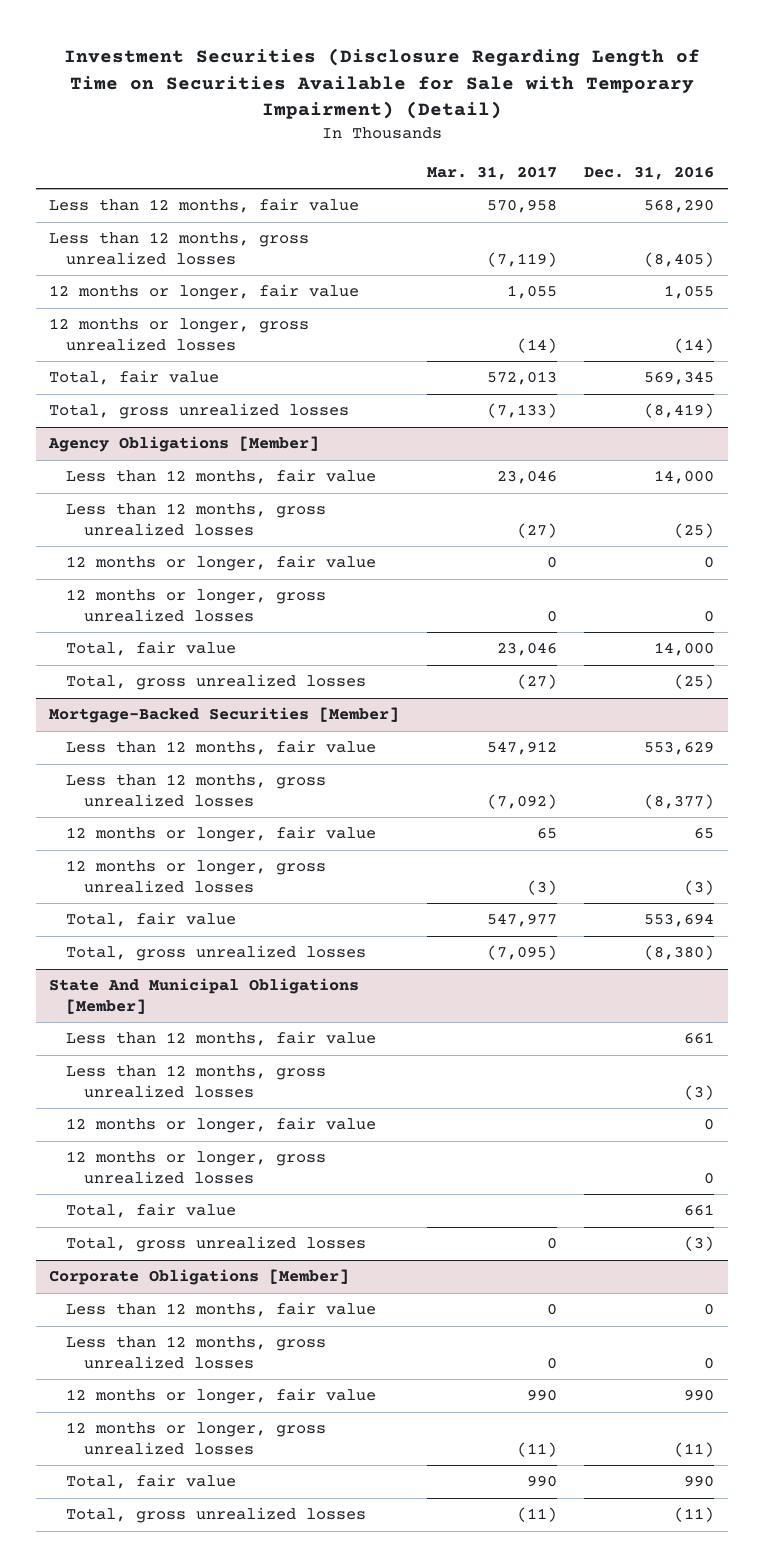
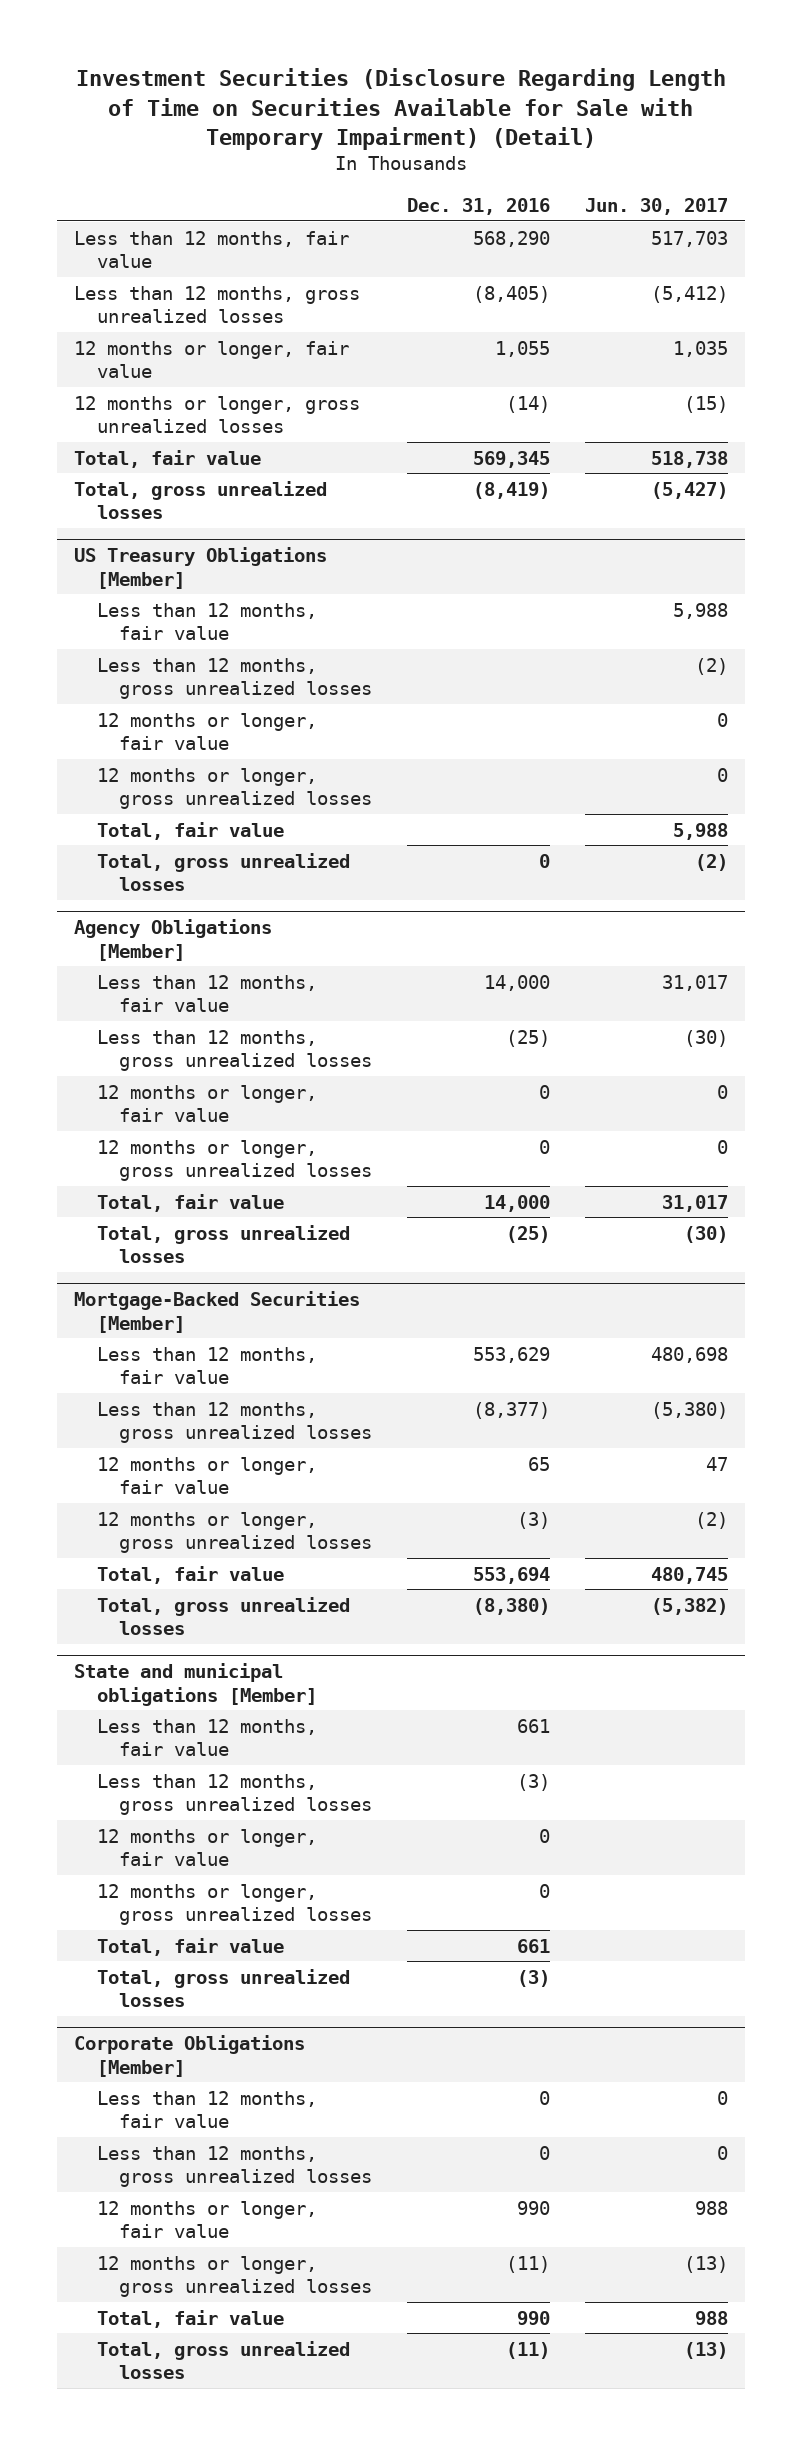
- | Mar. 31, 2017 | Dec. 31, 2016
+ | Dec. 31, 2016 | Jun. 30, 2017
+ US Treasury Obligations [Member]
+ Less than 12 months, fair value | | 5,988
+ Less than 12 months, gross unrealized losses | | (2)
+ 12 months or longer, fair value | | 0
+ 12 months or longer, gross unrealized losses | | 0
+ Total, fair value | | 5,988
+ Total, gross unrealized losses | 0 | (2)
- State And Municipal Obligations [Member]
+ State and municipal obligations [Member]

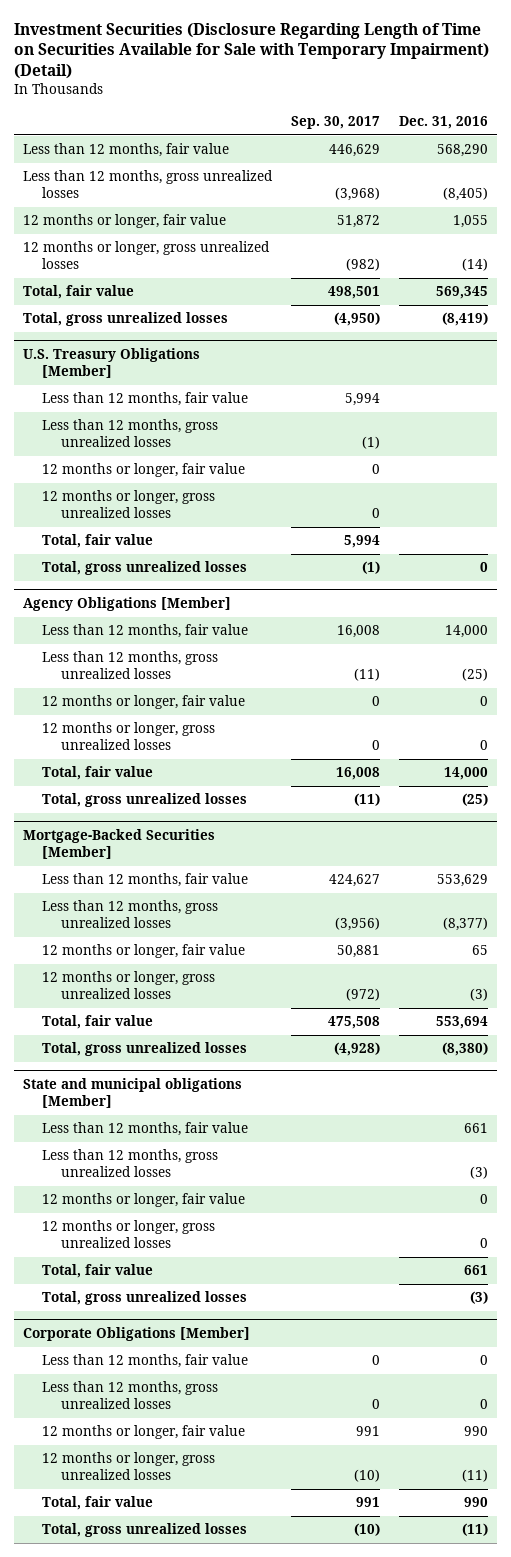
- | Dec. 31, 2016 | Jun. 30, 2017
+ | Sep. 30, 2017 | Dec. 31, 2016
- US Treasury Obligations [Member]
+ U.S. Treasury Obligations [Member]

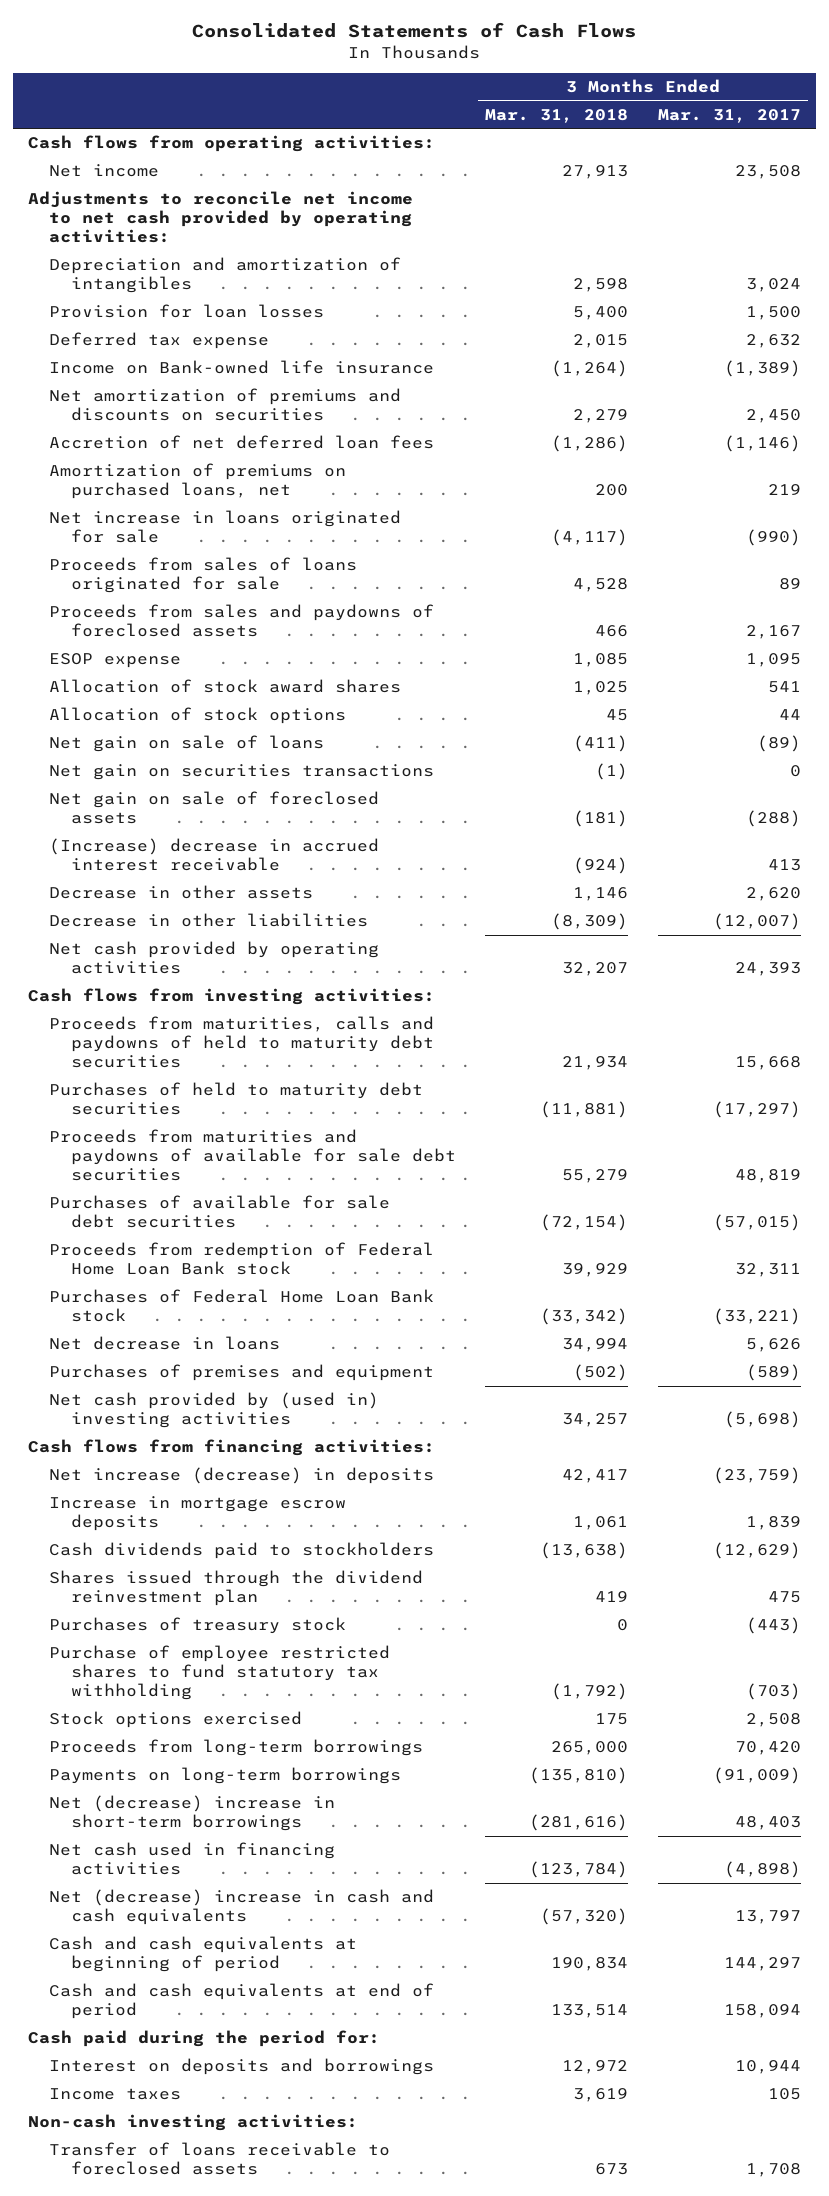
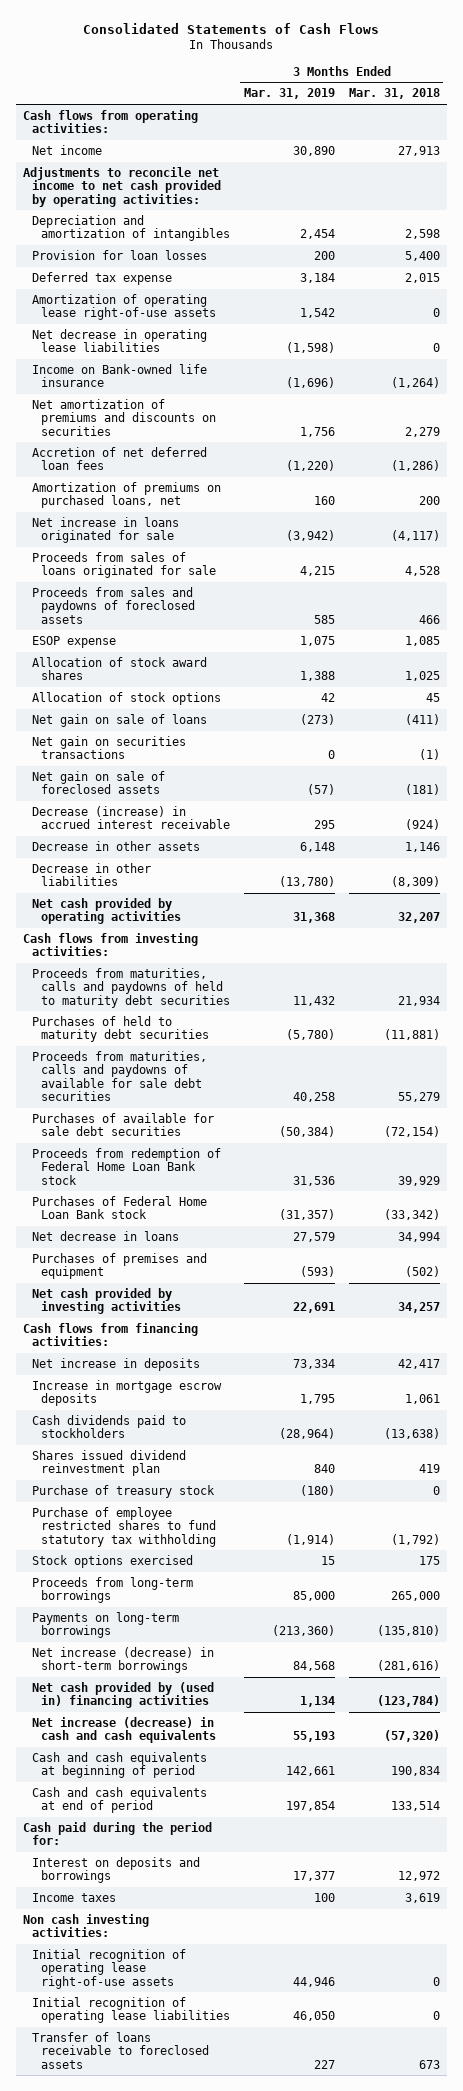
- | 3 Months Ended Mar. 31, 2018 | 3 Months Ended Mar. 31, 2017
+ | 3 Months Ended Mar. 31, 2019 | 3 Months Ended Mar. 31, 2018
+ Amortization of operating lease right-of-use assets | 1,542 | 0
+ Net decrease in operating lease liabilities | (1,598) | 0
- (Increase) decrease in accrued interest receivable | (924) | 413
+ Decrease (increase) in accrued interest receivable | 295 | (924)
- Proceeds from maturities and paydowns of available for sale debt securities | 55,279 | 48,819
+ Proceeds from maturities, calls and paydowns of available for sale debt securities | 40,258 | 55,279
- Net cash provided by (used in) investing activities | 34,257 | (5,698)
+ Net cash provided by investing activities | 22,691 | 34,257
- Net increase (decrease) in deposits | 42,417 | (23,759)
+ Net increase in deposits | 73,334 | 42,417
- Shares issued through the dividend reinvestment plan | 419 | 475
- Purchases of treasury stock | 0 | (443)
+ Shares issued dividend reinvestment plan | 840 | 419
+ Purchase of treasury stock | (180) | 0
- Net (decrease) increase in short-term borrowings | (281,616) | 48,403
- Net cash used in financing activities | (123,784) | (4,898)
- Net (decrease) increase in cash and cash equivalents | (57,320) | 13,797
+ Net increase (decrease) in short-term borrowings | 84,568 | (281,616)
+ Net cash provided by (used in) financing activities | 1,134 | (123,784)
+ Net increase (decrease) in cash and cash equivalents | 55,193 | (57,320)
- Non-cash investing activities:
+ Non cash investing activities:
+ Initial recognition of operating lease right-of-use assets | 44,946 | 0
+ Initial recognition of operating lease liabilities | 46,050 | 0

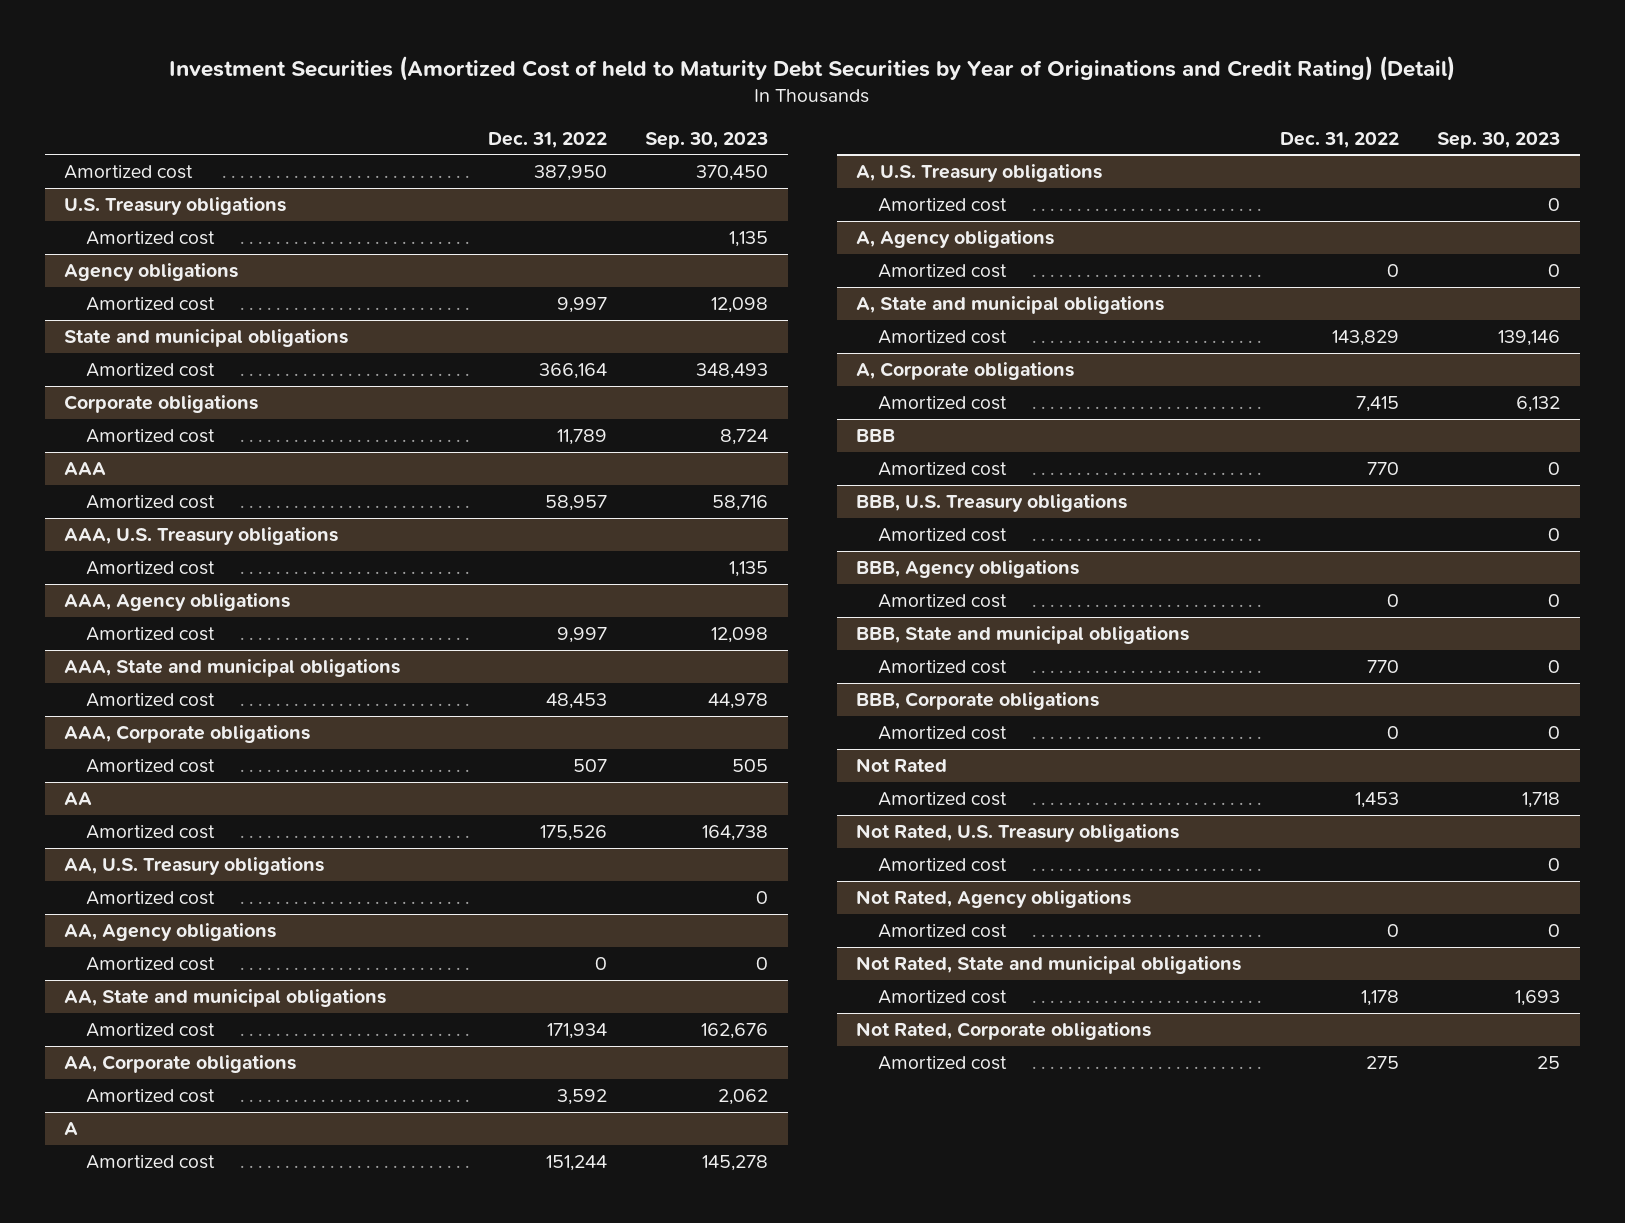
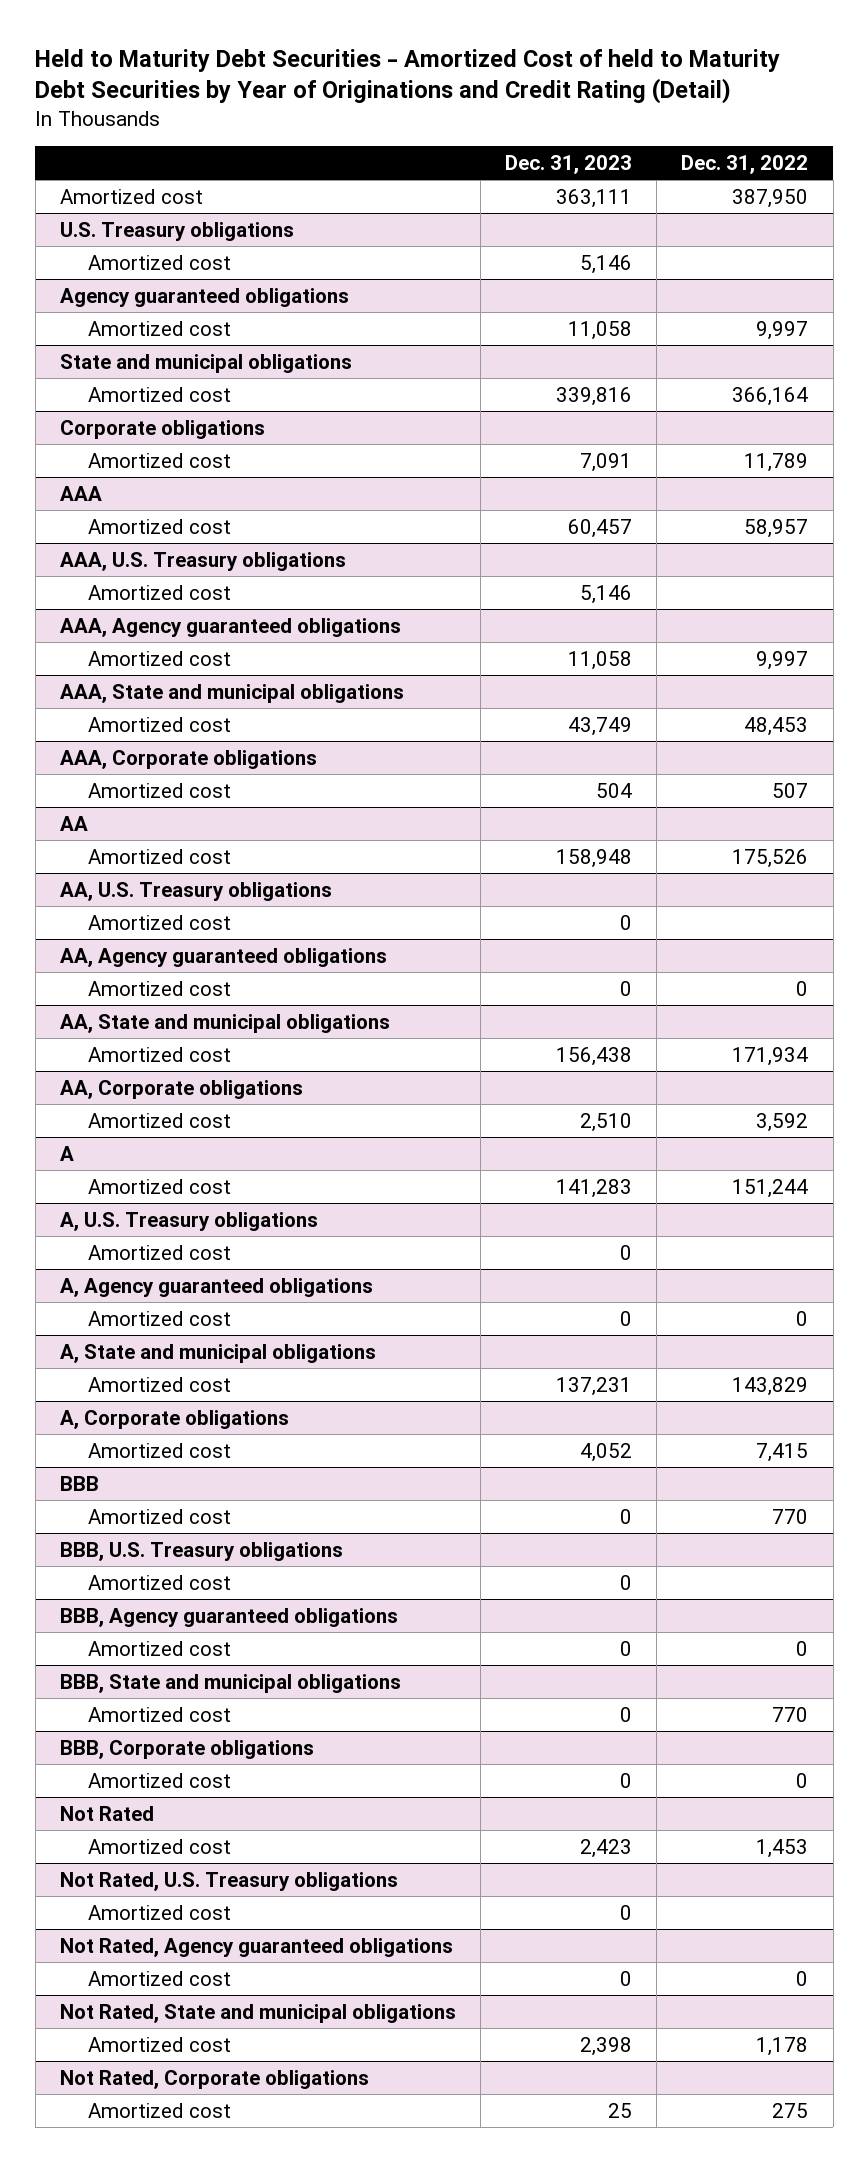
- Investment Securities (Amortized Cost of held to Maturity Debt Securities by Year of Originations and Credit Rating) (Detail)
+ Held to Maturity Debt Securities - Amortized Cost of held to Maturity Debt Securities by Year of Originations and Credit Rating (Detail)
- | Dec. 31, 2022 | Sep. 30, 2023
+ | Dec. 31, 2023 | Dec. 31, 2022
- Agency obligations
+ Agency guaranteed obligations
- AAA, Agency obligations
+ AAA, Agency guaranteed obligations
- AA, Agency obligations
+ AA, Agency guaranteed obligations
- A, Agency obligations
+ A, Agency guaranteed obligations
- BBB, Agency obligations
+ BBB, Agency guaranteed obligations
- Not Rated, Agency obligations
+ Not Rated, Agency guaranteed obligations

